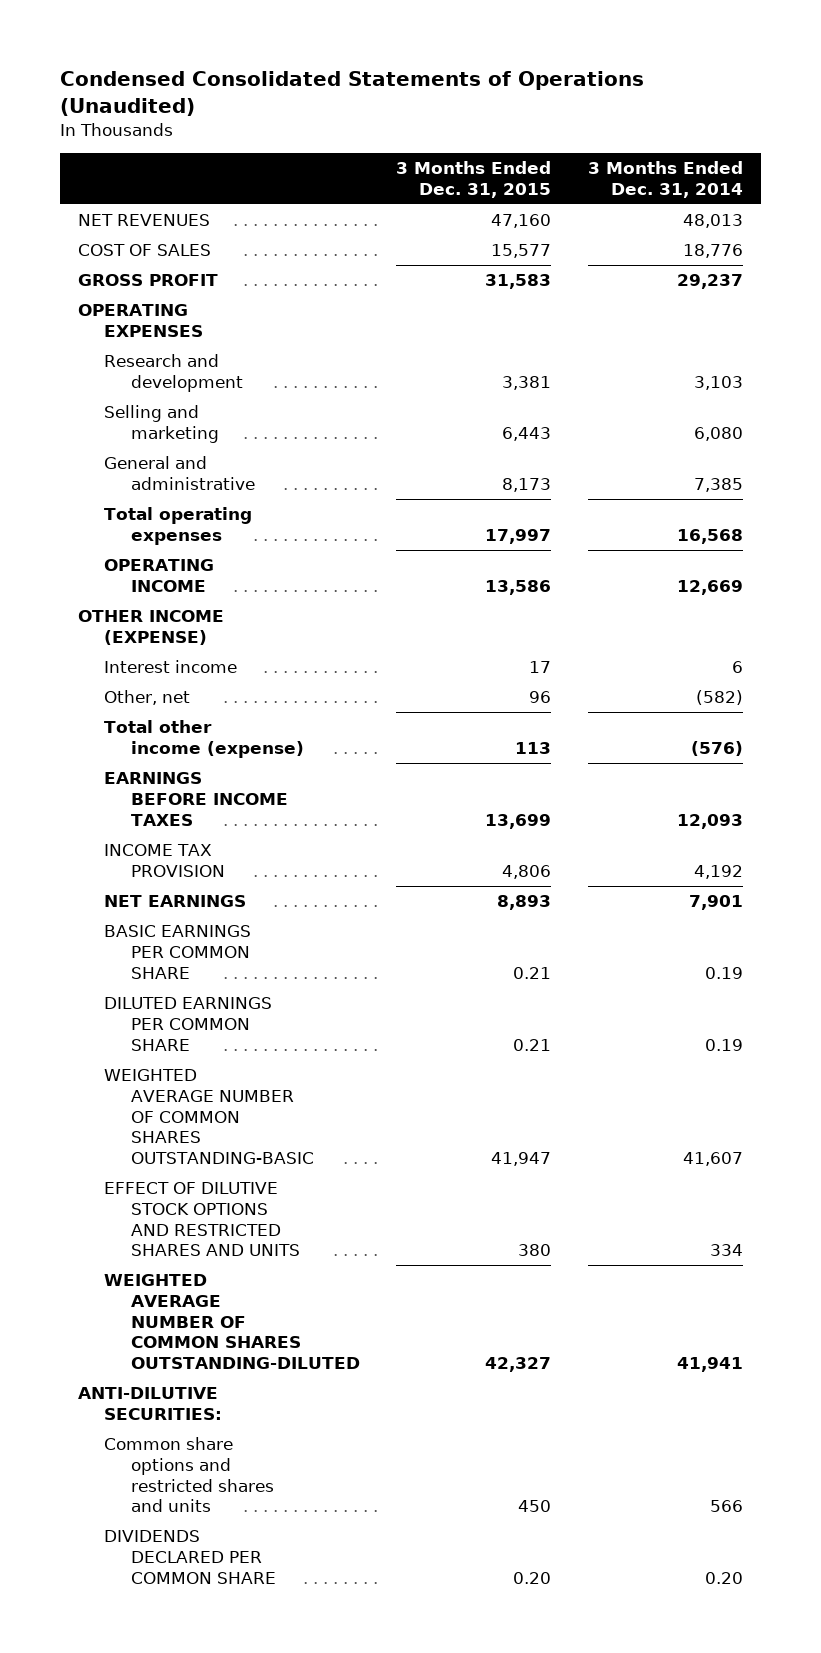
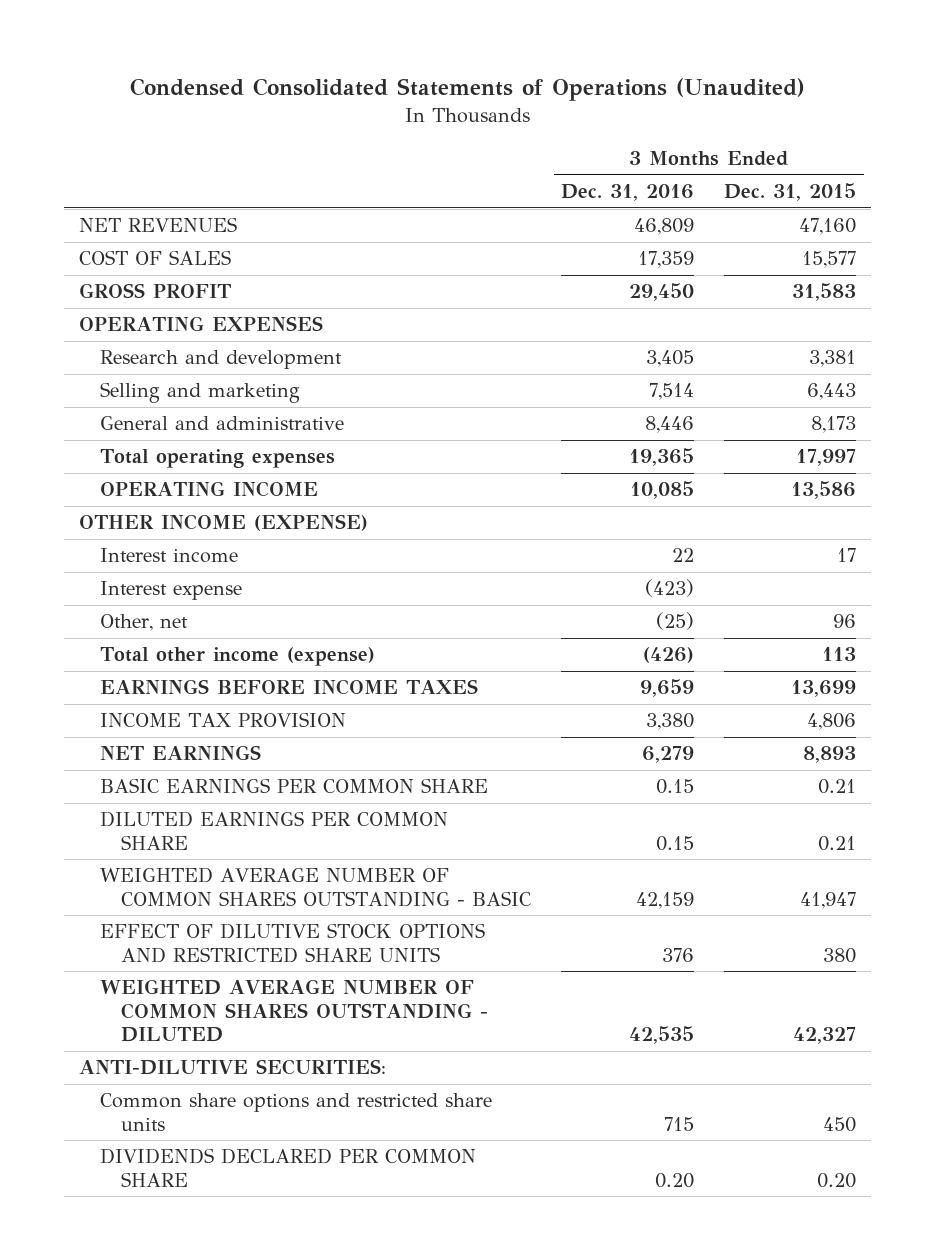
- | 3 Months Ended Dec. 31, 2015 | 3 Months Ended Dec. 31, 2014
+ | 3 Months Ended Dec. 31, 2016 | 3 Months Ended Dec. 31, 2015
+ Interest expense | (423) |
- WEIGHTED AVERAGE NUMBER OF COMMON SHARES OUTSTANDING-BASIC | 41,947 | 41,607
- EFFECT OF DILUTIVE STOCK OPTIONS AND RESTRICTED SHARES AND UNITS | 380 | 334
- WEIGHTED AVERAGE NUMBER OF COMMON SHARES OUTSTANDING-DILUTED | 42,327 | 41,941
+ WEIGHTED AVERAGE NUMBER OF COMMON SHARES OUTSTANDING - BASIC | 42,159 | 41,947
+ EFFECT OF DILUTIVE STOCK OPTIONS AND RESTRICTED SHARE UNITS | 376 | 380
+ WEIGHTED AVERAGE NUMBER OF COMMON SHARES OUTSTANDING - DILUTED | 42,535 | 42,327
- Common share options and restricted shares and units | 450 | 566
+ Common share options and restricted share units | 715 | 450

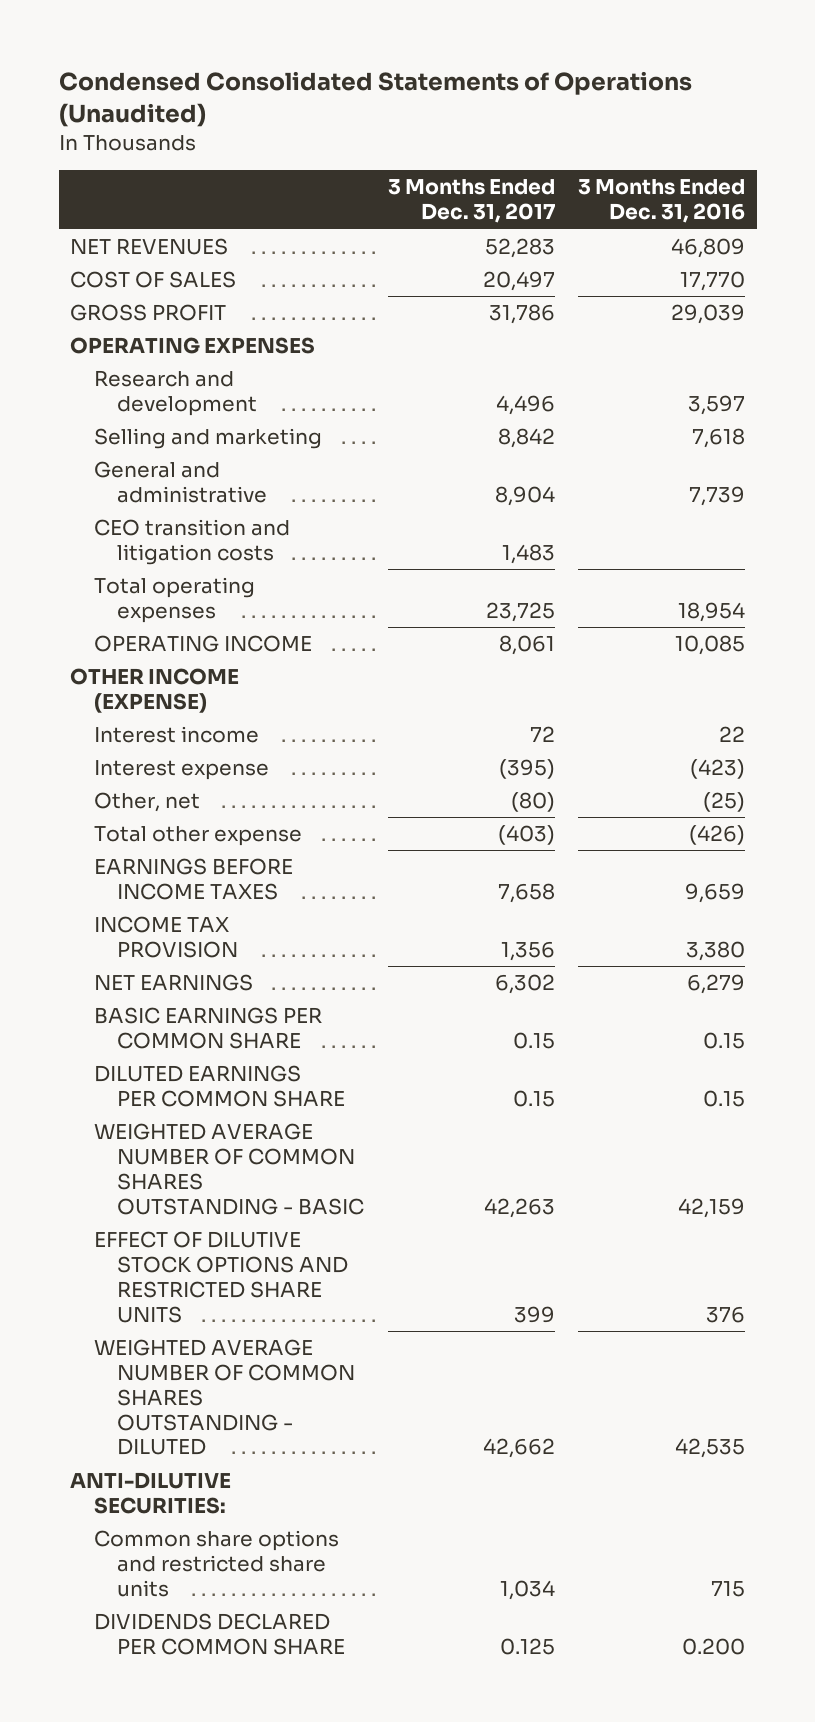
- | 3 Months Ended Dec. 31, 2016 | 3 Months Ended Dec. 31, 2015
+ | 3 Months Ended Dec. 31, 2017 | 3 Months Ended Dec. 31, 2016
- COST OF SALES | 17,359 | 15,577
- GROSS PROFIT | 29,450 | 31,583
+ COST OF SALES | 20,497 | 17,770
+ GROSS PROFIT | 31,786 | 29,039
- Research and development | 3,405 | 3,381
- Selling and marketing | 7,514 | 6,443
- General and administrative | 8,446 | 8,173
- Total operating expenses | 19,365 | 17,997
+ Research and development | 4,496 | 3,597
+ Selling and marketing | 8,842 | 7,618
+ General and administrative | 8,904 | 7,739
+ CEO transition and litigation costs | 1,483 |
+ Total operating expenses | 23,725 | 18,954
- Total other income (expense) | (426) | 113
+ Total other expense | (403) | (426)
- DIVIDENDS DECLARED PER COMMON SHARE | 0.20 | 0.20
+ DIVIDENDS DECLARED PER COMMON SHARE | 0.125 | 0.200

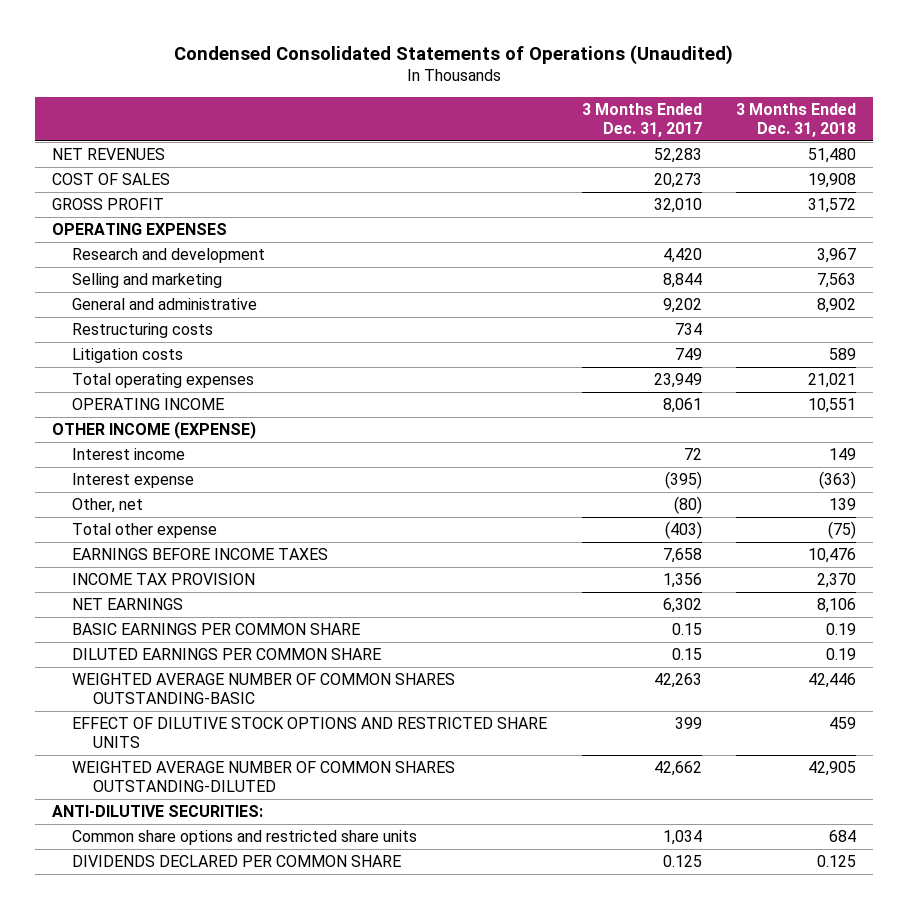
- | 3 Months Ended Dec. 31, 2017 | 3 Months Ended Dec. 31, 2016
+ | 3 Months Ended Dec. 31, 2017 | 3 Months Ended Dec. 31, 2018
- COST OF SALES | 20,497 | 17,770
- GROSS PROFIT | 31,786 | 29,039
+ COST OF SALES | 20,273 | 19,908
+ GROSS PROFIT | 32,010 | 31,572
- Research and development | 4,496 | 3,597
- Selling and marketing | 8,842 | 7,618
- General and administrative | 8,904 | 7,739
- CEO transition and litigation costs | 1,483 |
- Total operating expenses | 23,725 | 18,954
+ Research and development | 4,420 | 3,967
+ Selling and marketing | 8,844 | 7,563
+ General and administrative | 9,202 | 8,902
+ Restructuring costs | 734 |
+ Litigation costs | 749 | 589
+ Total operating expenses | 23,949 | 21,021
- WEIGHTED AVERAGE NUMBER OF COMMON SHARES OUTSTANDING - BASIC | 42,263 | 42,159
+ WEIGHTED AVERAGE NUMBER OF COMMON SHARES OUTSTANDING-BASIC | 42,263 | 42,446
- WEIGHTED AVERAGE NUMBER OF COMMON SHARES OUTSTANDING - DILUTED | 42,662 | 42,535
+ WEIGHTED AVERAGE NUMBER OF COMMON SHARES OUTSTANDING-DILUTED | 42,662 | 42,905

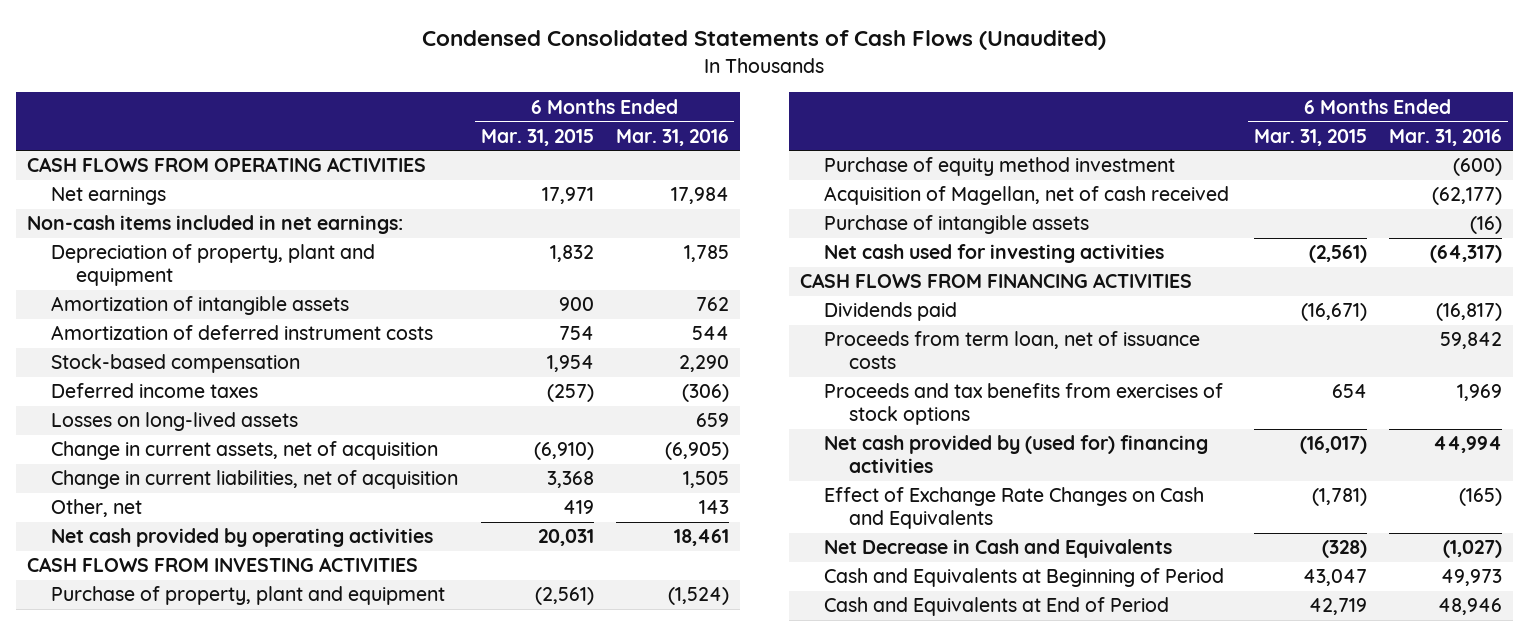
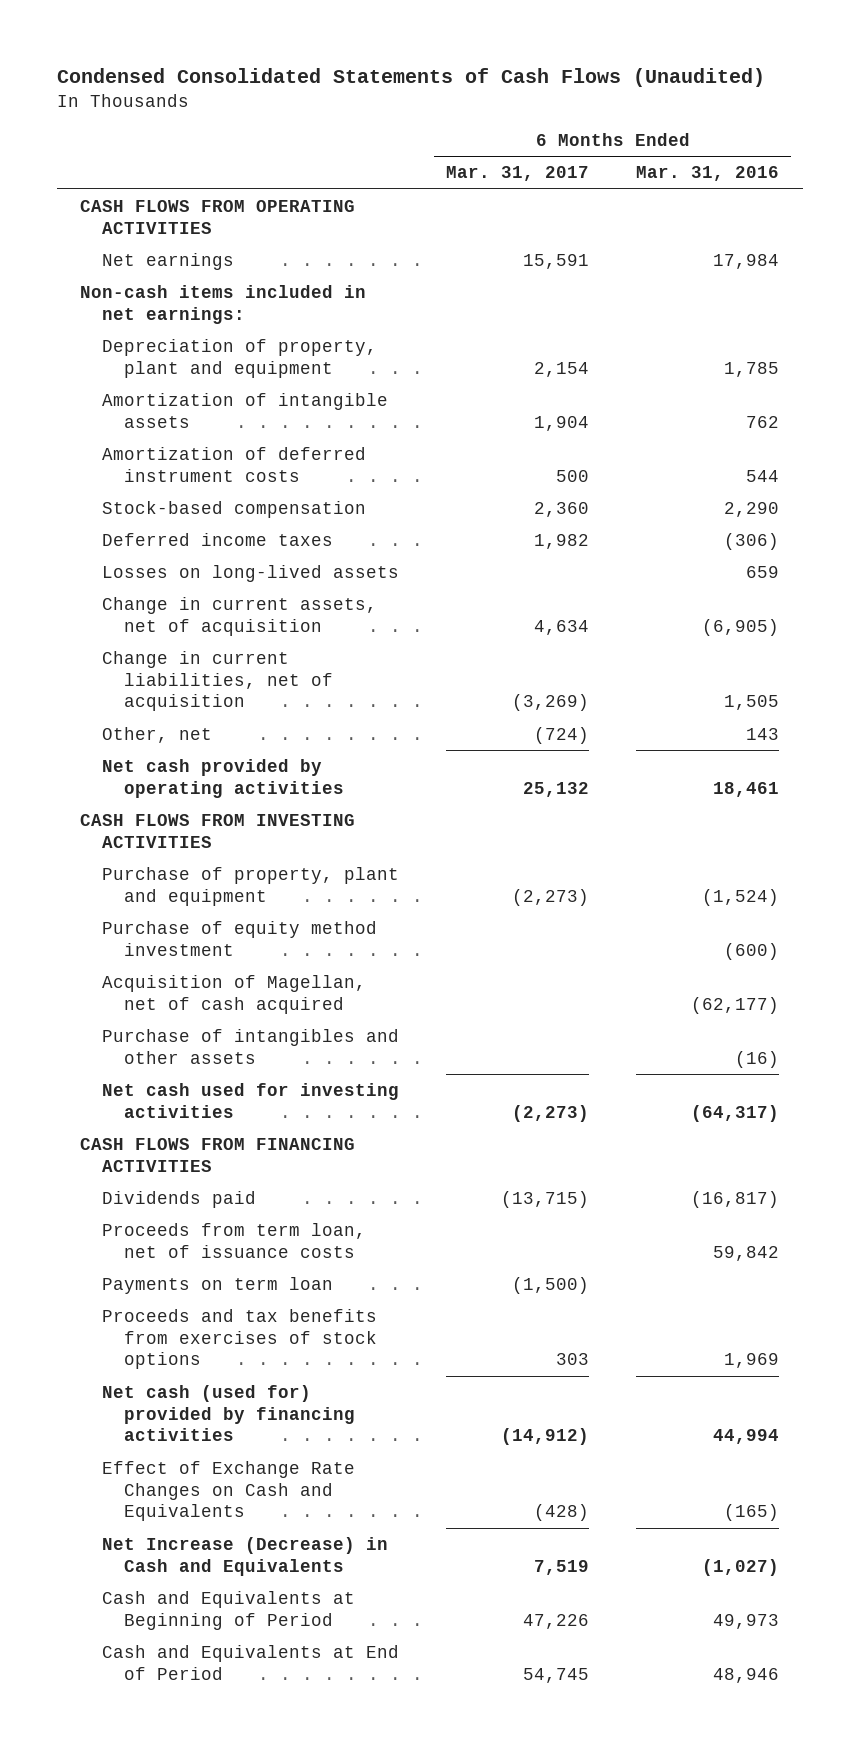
- | 6 Months Ended Mar. 31, 2015 | 6 Months Ended Mar. 31, 2016
+ | 6 Months Ended Mar. 31, 2017 | 6 Months Ended Mar. 31, 2016
- Acquisition of Magellan, net of cash received | | (62,177)
- Purchase of intangible assets | | (16)
+ Acquisition of Magellan, net of cash acquired | | (62,177)
+ Purchase of intangibles and other assets | | (16)
+ Payments on term loan | (1,500) |
- Net cash provided by (used for) financing activities | (16,017) | 44,994
+ Net cash (used for) provided by financing activities | (14,912) | 44,994
- Net Decrease in Cash and Equivalents | (328) | (1,027)
+ Net Increase (Decrease) in Cash and Equivalents | 7,519 | (1,027)

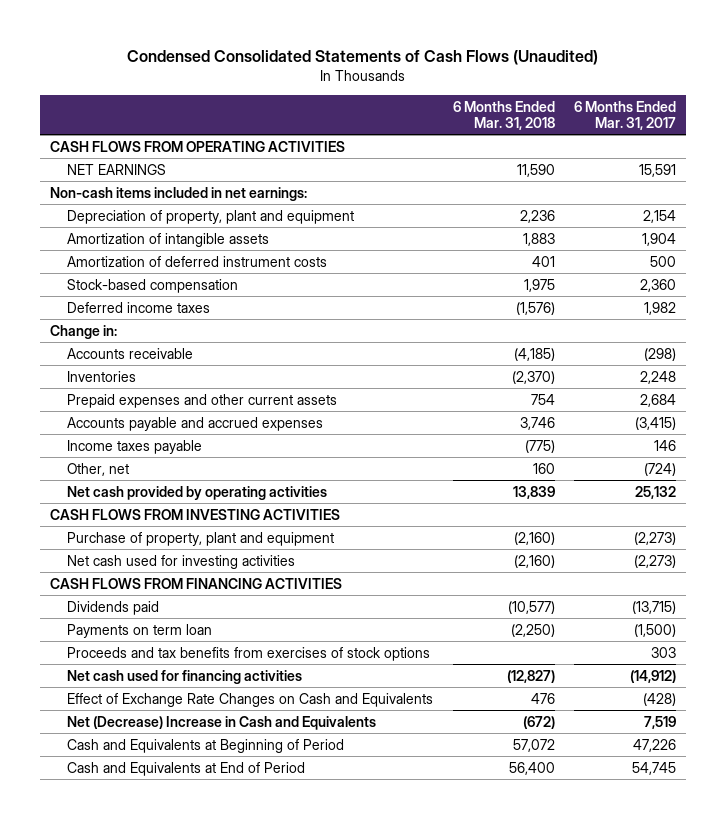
- | 6 Months Ended Mar. 31, 2017 | 6 Months Ended Mar. 31, 2016
+ | 6 Months Ended Mar. 31, 2018 | 6 Months Ended Mar. 31, 2017
- Net earnings | 15,591 | 17,984
+ NET EARNINGS | 11,590 | 15,591
- Losses on long-lived assets | | 659
- Change in current assets, net of acquisition | 4,634 | (6,905)
- Change in current liabilities, net of acquisition | (3,269) | 1,505
+ Change in:
+ Accounts receivable | (4,185) | (298)
+ Inventories | (2,370) | 2,248
+ Prepaid expenses and other current assets | 754 | 2,684
+ Accounts payable and accrued expenses | 3,746 | (3,415)
+ Income taxes payable | (775) | 146
- Purchase of equity method investment | | (600)
- Acquisition of Magellan, net of cash acquired | | (62,177)
- Purchase of intangibles and other assets | | (16)
- Proceeds from term loan, net of issuance costs | | 59,842
- Net cash (used for) provided by financing activities | (14,912) | 44,994
+ Net cash used for financing activities | (12,827) | (14,912)
- Net Increase (Decrease) in Cash and Equivalents | 7,519 | (1,027)
+ Net (Decrease) Increase in Cash and Equivalents | (672) | 7,519

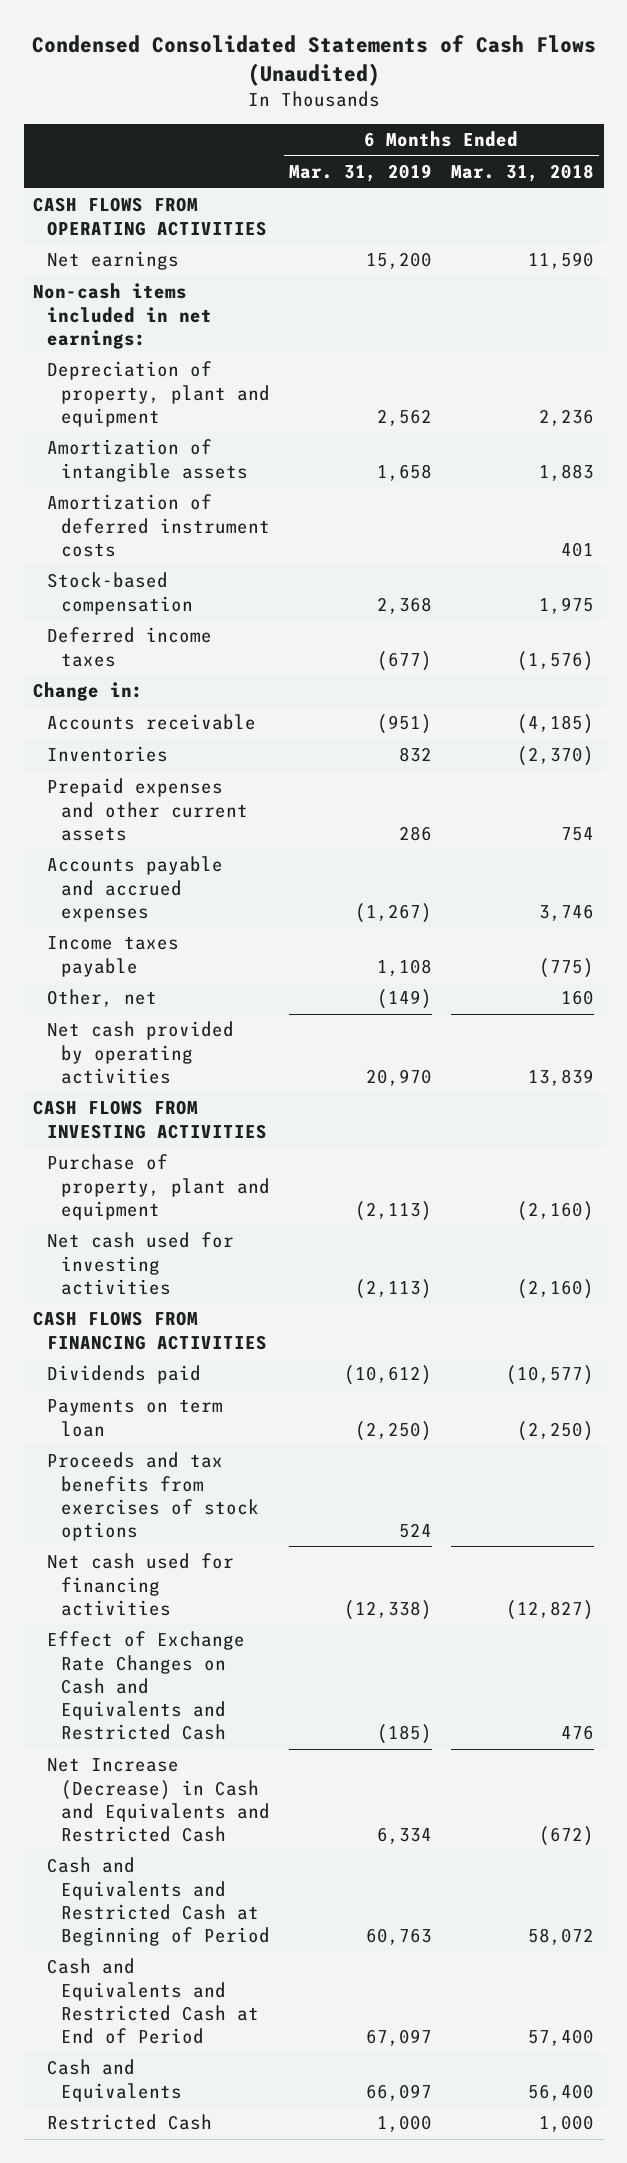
- | 6 Months Ended Mar. 31, 2018 | 6 Months Ended Mar. 31, 2017
+ | 6 Months Ended Mar. 31, 2019 | 6 Months Ended Mar. 31, 2018
- NET EARNINGS | 11,590 | 15,591
+ Net earnings | 15,200 | 11,590
- Effect of Exchange Rate Changes on Cash and Equivalents | 476 | (428)
- Net (Decrease) Increase in Cash and Equivalents | (672) | 7,519
- Cash and Equivalents at Beginning of Period | 57,072 | 47,226
- Cash and Equivalents at End of Period | 56,400 | 54,745
+ Effect of Exchange Rate Changes on Cash and Equivalents and Restricted Cash | (185) | 476
+ Net Increase (Decrease) in Cash and Equivalents and Restricted Cash | 6,334 | (672)
+ Cash and Equivalents and Restricted Cash at Beginning of Period | 60,763 | 58,072
+ Cash and Equivalents and Restricted Cash at End of Period | 67,097 | 57,400
+ Cash and Equivalents | 66,097 | 56,400
+ Restricted Cash | 1,000 | 1,000

